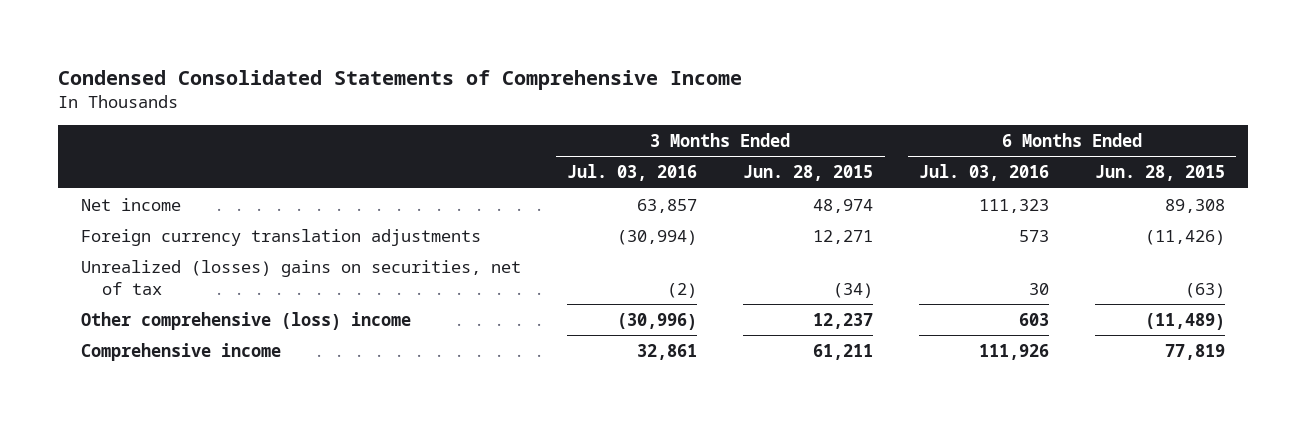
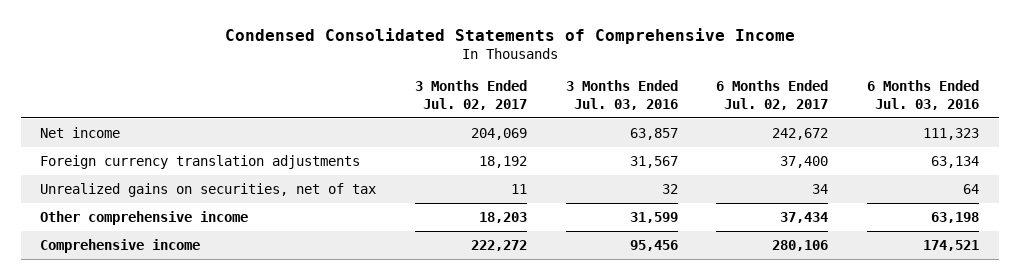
- | 3 Months Ended Jul. 03, 2016 | 3 Months Ended Jun. 28, 2015 | 6 Months Ended Jul. 03, 2016 | 6 Months Ended Jun. 28, 2015
+ | 3 Months Ended Jul. 02, 2017 | 3 Months Ended Jul. 03, 2016 | 6 Months Ended Jul. 02, 2017 | 6 Months Ended Jul. 03, 2016
- Foreign currency translation adjustments | (30,994) | 12,271 | 573 | (11,426)
- Unrealized (losses) gains on securities, net of tax | (2) | (34) | 30 | (63)
- Other comprehensive (loss) income | (30,996) | 12,237 | 603 | (11,489)
- Comprehensive income | 32,861 | 61,211 | 111,926 | 77,819
+ Foreign currency translation adjustments | 18,192 | 31,567 | 37,400 | 63,134
+ Unrealized gains on securities, net of tax | 11 | 32 | 34 | 64
+ Other comprehensive income | 18,203 | 31,599 | 37,434 | 63,198
+ Comprehensive income | 222,272 | 95,456 | 280,106 | 174,521

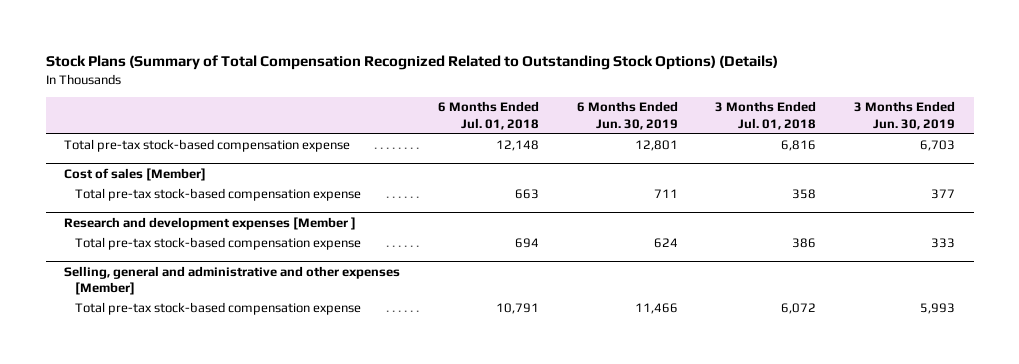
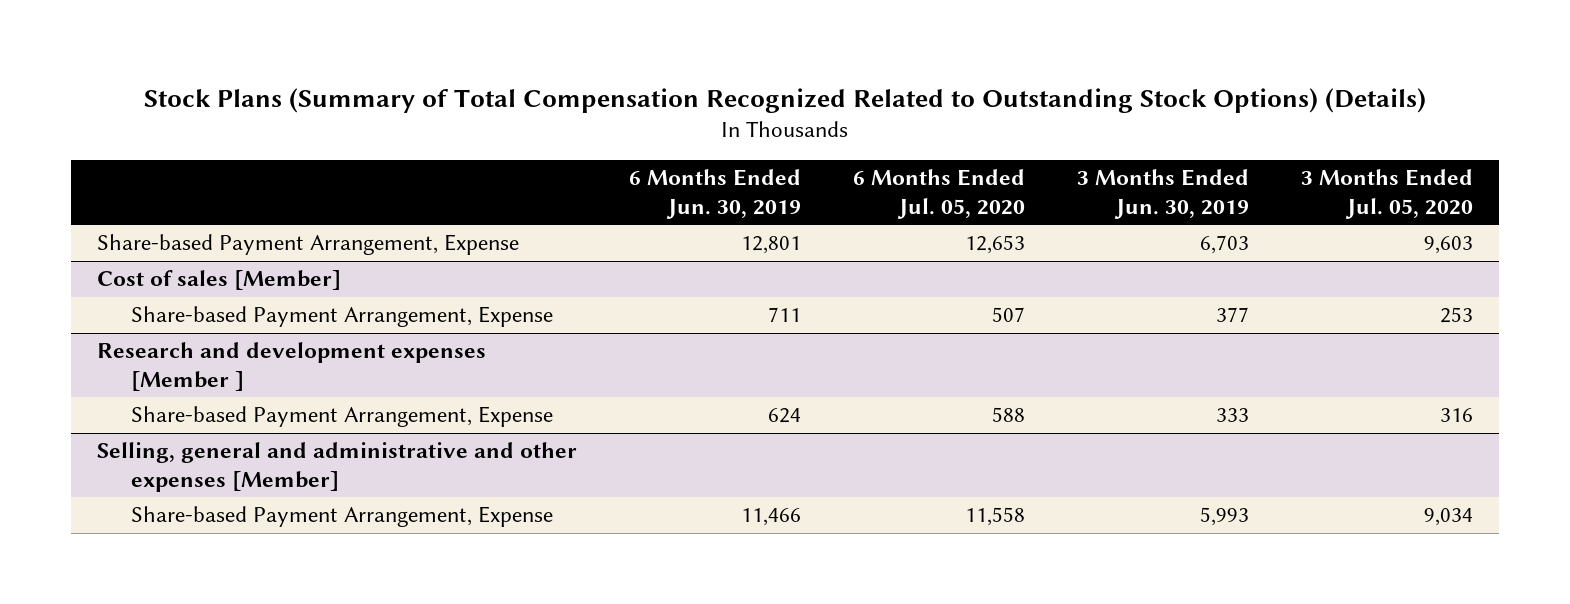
- | 6 Months Ended Jul. 01, 2018 | 6 Months Ended Jun. 30, 2019 | 3 Months Ended Jul. 01, 2018 | 3 Months Ended Jun. 30, 2019
+ | 6 Months Ended Jun. 30, 2019 | 6 Months Ended Jul. 05, 2020 | 3 Months Ended Jun. 30, 2019 | 3 Months Ended Jul. 05, 2020
- Total pre-tax stock-based compensation expense | 12,148 | 12,801 | 6,816 | 6,703
+ Share-based Payment Arrangement, Expense | 12,801 | 12,653 | 6,703 | 9,603
@ Cost of sales [Member]
- Total pre-tax stock-based compensation expense | 663 | 711 | 358 | 377
+ Share-based Payment Arrangement, Expense | 711 | 507 | 377 | 253
@ Research and development expenses [Member ]
- Total pre-tax stock-based compensation expense | 694 | 624 | 386 | 333
+ Share-based Payment Arrangement, Expense | 624 | 588 | 333 | 316
@ Selling, general and administrative and other expenses [Member]
- Total pre-tax stock-based compensation expense | 10,791 | 11,466 | 6,072 | 5,993
+ Share-based Payment Arrangement, Expense | 11,466 | 11,558 | 5,993 | 9,034

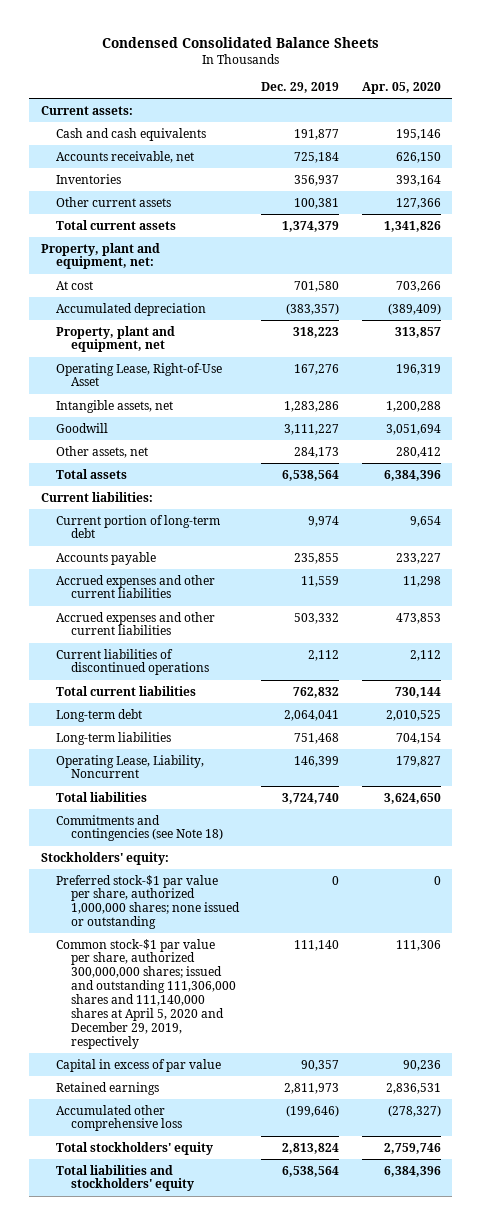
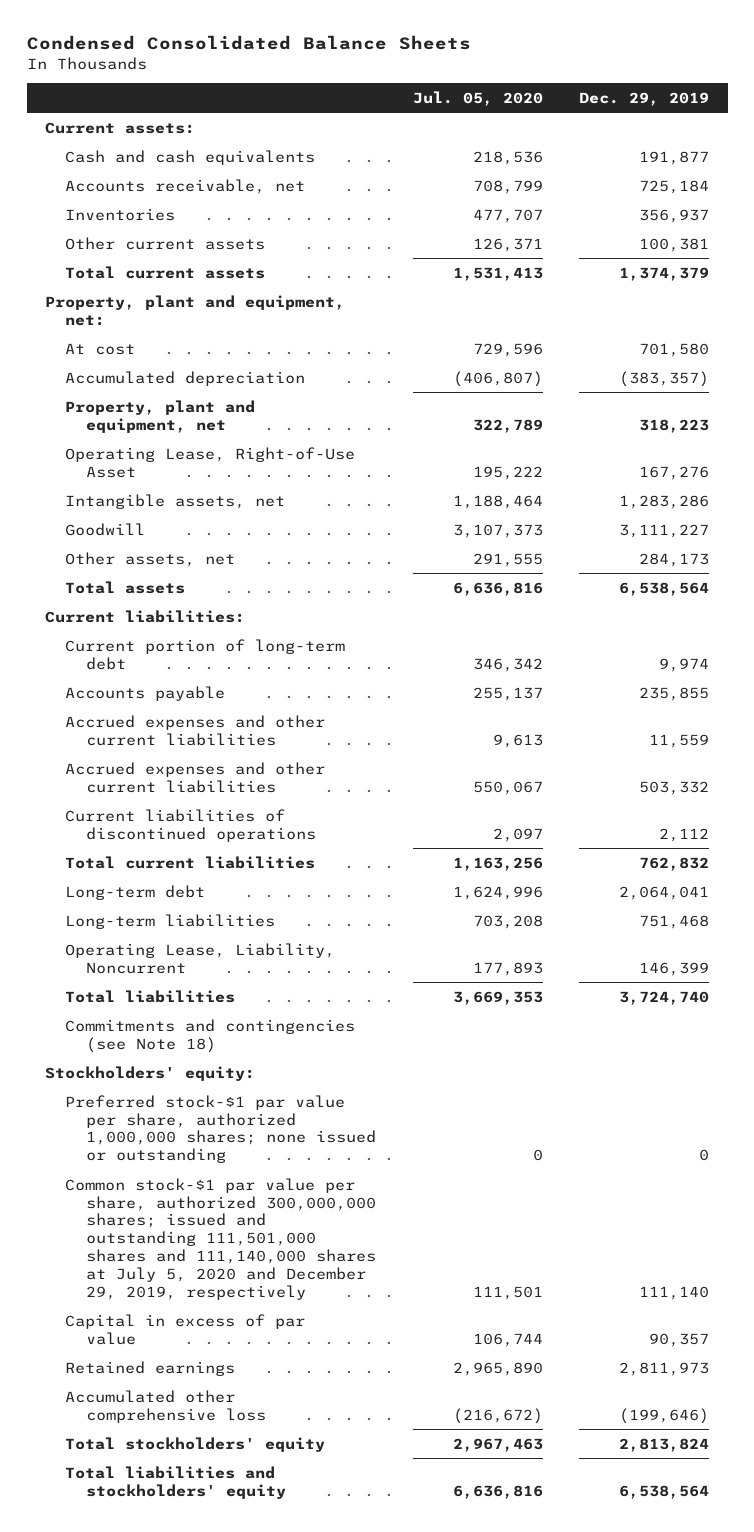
- | Dec. 29, 2019 | Apr. 05, 2020
+ | Jul. 05, 2020 | Dec. 29, 2019
- Common stock-$1 par value per share, authorized 300,000,000 shares; issued and outstanding 111,306,000 shares and 111,140,000 shares at April 5, 2020 and December 29, 2019, respectively | 111,140 | 111,306
+ Common stock-$1 par value per share, authorized 300,000,000 shares; issued and outstanding 111,501,000 shares and 111,140,000 shares at July 5, 2020 and December 29, 2019, respectively | 111,501 | 111,140

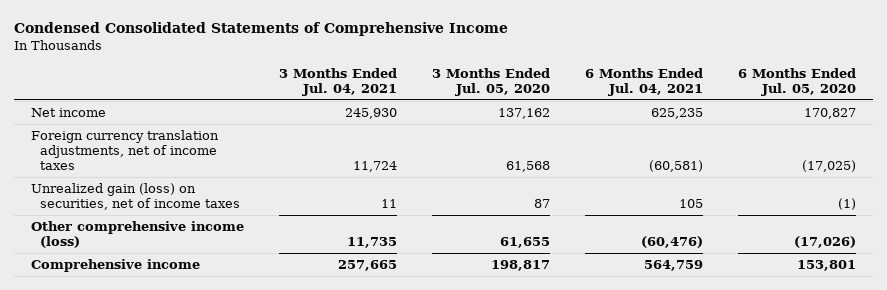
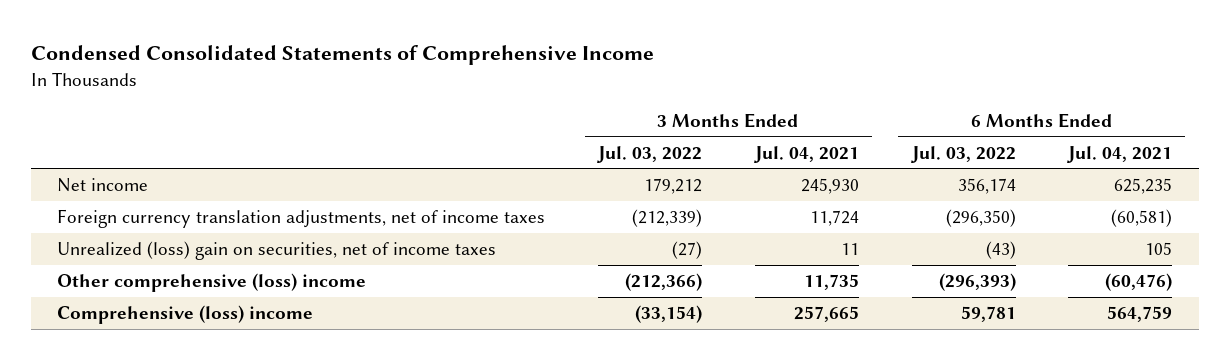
- | 3 Months Ended Jul. 04, 2021 | 3 Months Ended Jul. 05, 2020 | 6 Months Ended Jul. 04, 2021 | 6 Months Ended Jul. 05, 2020
+ | 3 Months Ended Jul. 03, 2022 | 3 Months Ended Jul. 04, 2021 | 6 Months Ended Jul. 03, 2022 | 6 Months Ended Jul. 04, 2021
- Unrealized gain (loss) on securities, net of income taxes | 11 | 87 | 105 | (1)
- Other comprehensive income (loss) | 11,735 | 61,655 | (60,476) | (17,026)
- Comprehensive income | 257,665 | 198,817 | 564,759 | 153,801
+ Unrealized (loss) gain on securities, net of income taxes | (27) | 11 | (43) | 105
+ Other comprehensive (loss) income | (212,366) | 11,735 | (296,393) | (60,476)
+ Comprehensive (loss) income | (33,154) | 257,665 | 59,781 | 564,759

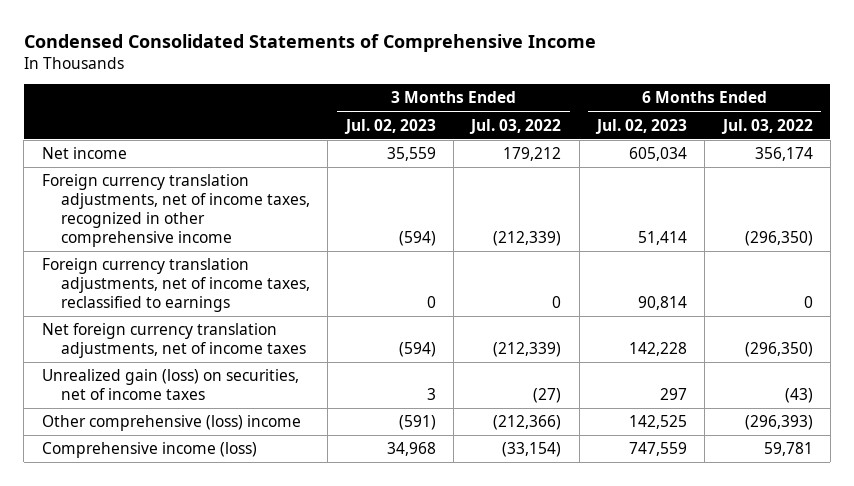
- | 3 Months Ended Jul. 03, 2022 | 3 Months Ended Jul. 04, 2021 | 6 Months Ended Jul. 03, 2022 | 6 Months Ended Jul. 04, 2021
+ | 3 Months Ended Jul. 02, 2023 | 3 Months Ended Jul. 03, 2022 | 6 Months Ended Jul. 02, 2023 | 6 Months Ended Jul. 03, 2022
- Foreign currency translation adjustments, net of income taxes | (212,339) | 11,724 | (296,350) | (60,581)
- Unrealized (loss) gain on securities, net of income taxes | (27) | 11 | (43) | 105
+ Foreign currency translation adjustments, net of income taxes, recognized in other comprehensive income | (594) | (212,339) | 51,414 | (296,350)
+ Foreign currency translation adjustments, net of income taxes, reclassified to earnings | 0 | 0 | 90,814 | 0
+ Net foreign currency translation adjustments, net of income taxes | (594) | (212,339) | 142,228 | (296,350)
+ Unrealized gain (loss) on securities, net of income taxes | 3 | (27) | 297 | (43)
- Comprehensive (loss) income | (33,154) | 257,665 | 59,781 | 564,759
+ Comprehensive income (loss) | 34,968 | (33,154) | 747,559 | 59,781

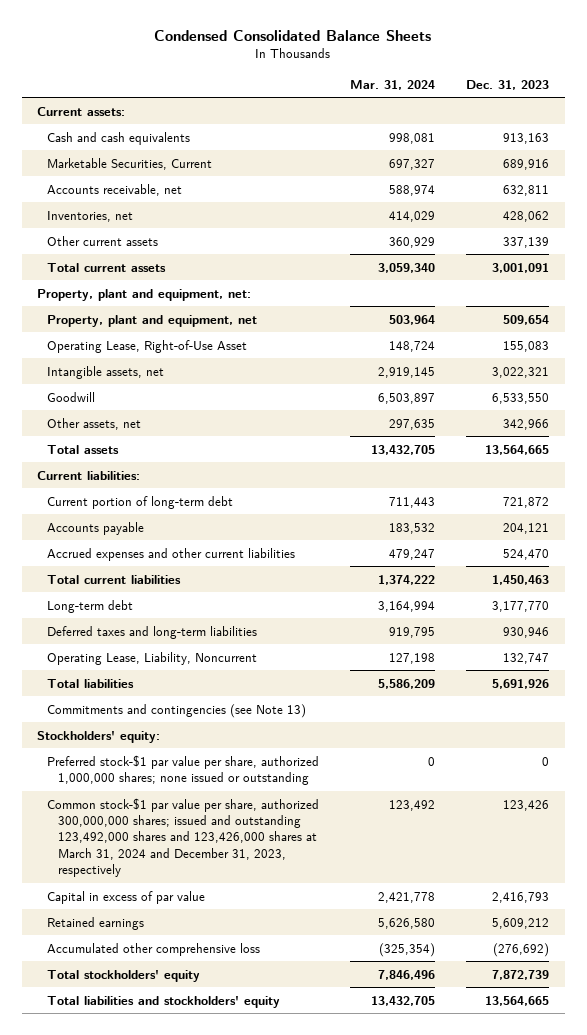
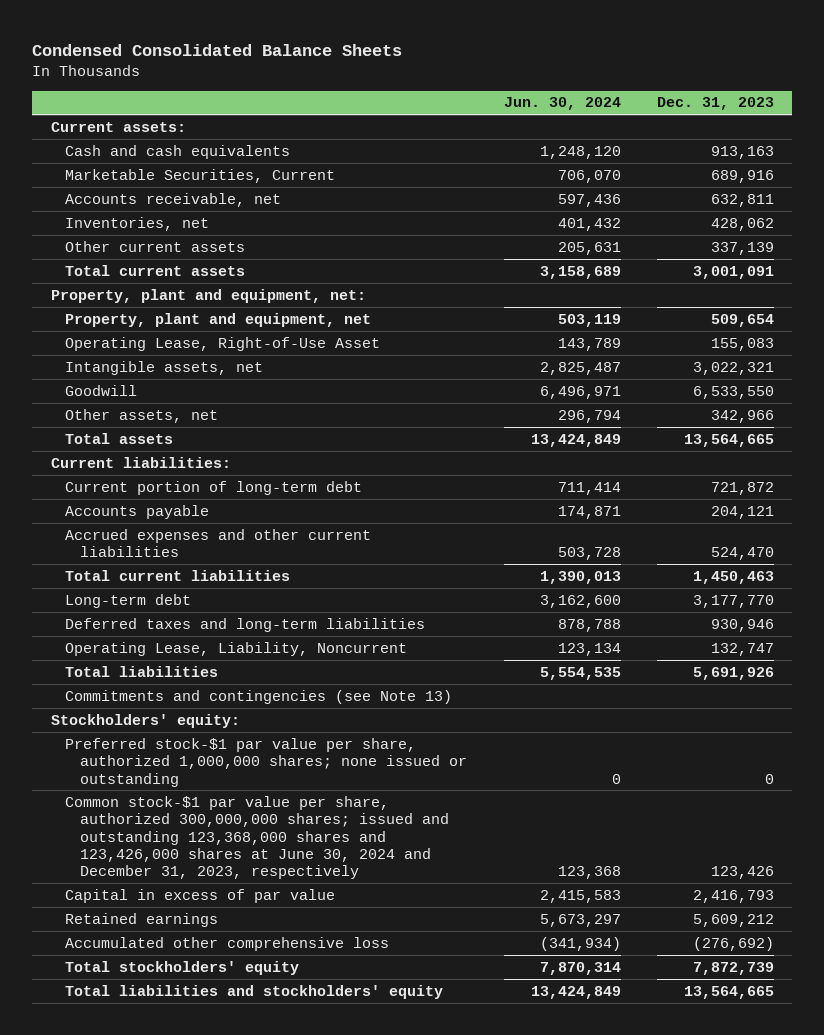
- | Mar. 31, 2024 | Dec. 31, 2023
+ | Jun. 30, 2024 | Dec. 31, 2023
- Common stock-$1 par value per share, authorized 300,000,000 shares; issued and outstanding 123,492,000 shares and 123,426,000 shares at March 31, 2024 and December 31, 2023, respectively | 123,492 | 123,426
+ Common stock-$1 par value per share, authorized 300,000,000 shares; issued and outstanding 123,368,000 shares and 123,426,000 shares at June 30, 2024 and December 31, 2023, respectively | 123,368 | 123,426

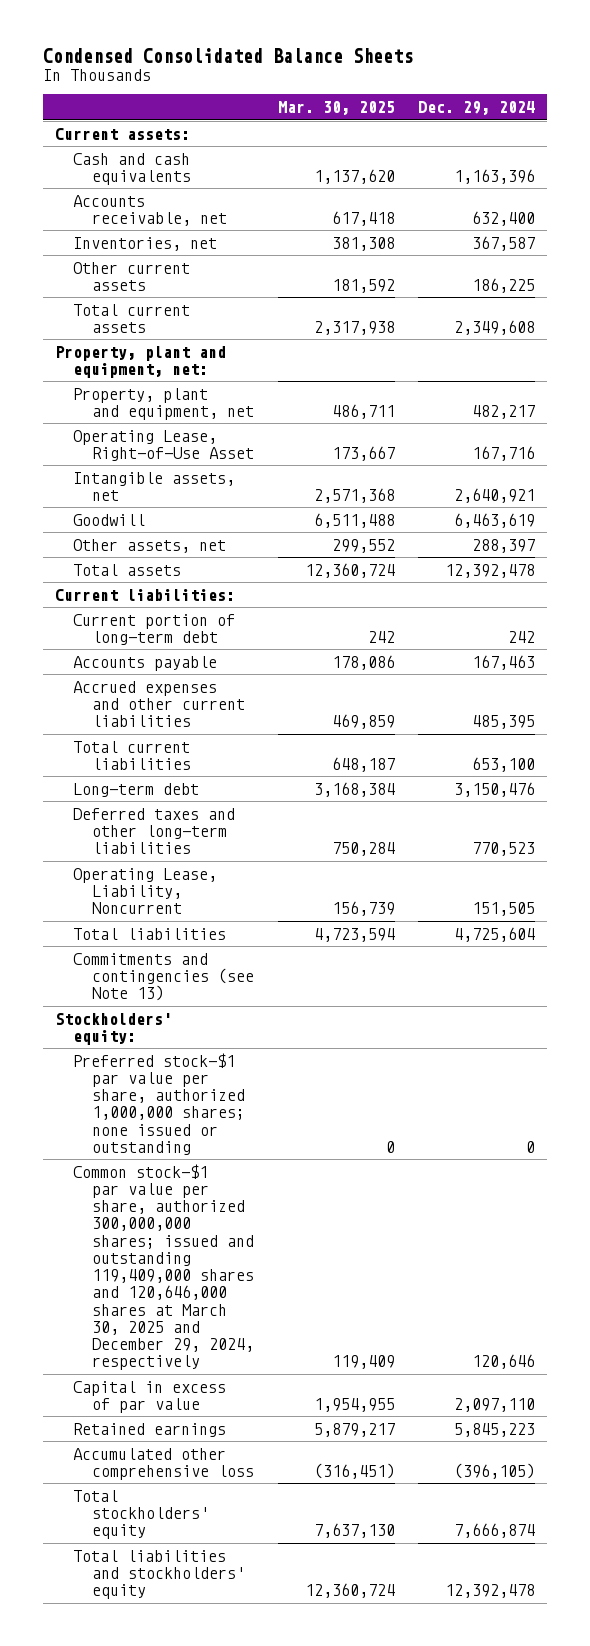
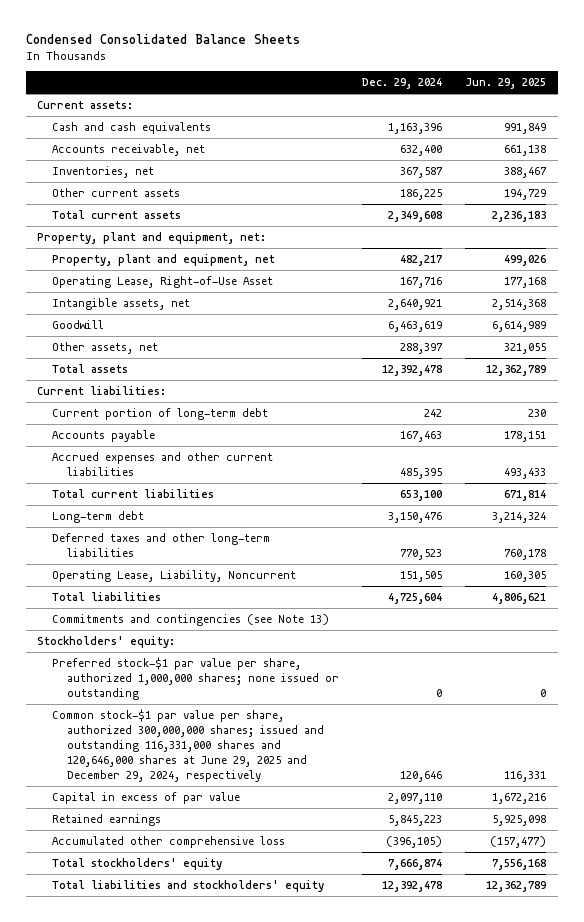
- | Mar. 30, 2025 | Dec. 29, 2024
+ | Dec. 29, 2024 | Jun. 29, 2025
- Common stock-$1 par value per share, authorized 300,000,000 shares; issued and outstanding 119,409,000 shares and 120,646,000 shares at March 30, 2025 and December 29, 2024, respectively | 119,409 | 120,646
+ Common stock-$1 par value per share, authorized 300,000,000 shares; issued and outstanding 116,331,000 shares and 120,646,000 shares at June 29, 2025 and December 29, 2024, respectively | 120,646 | 116,331

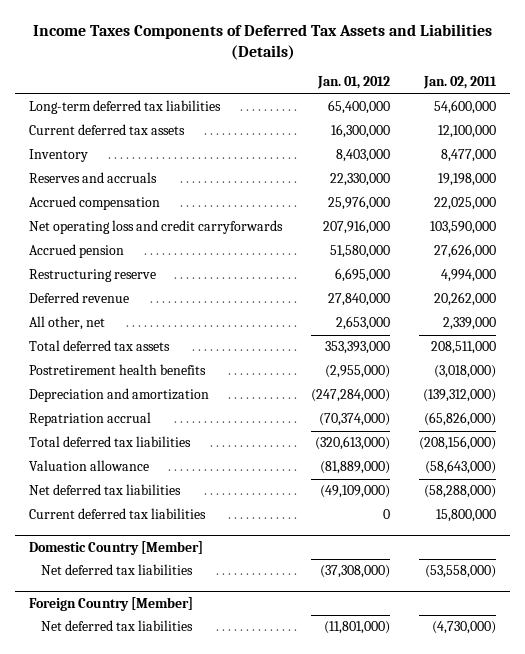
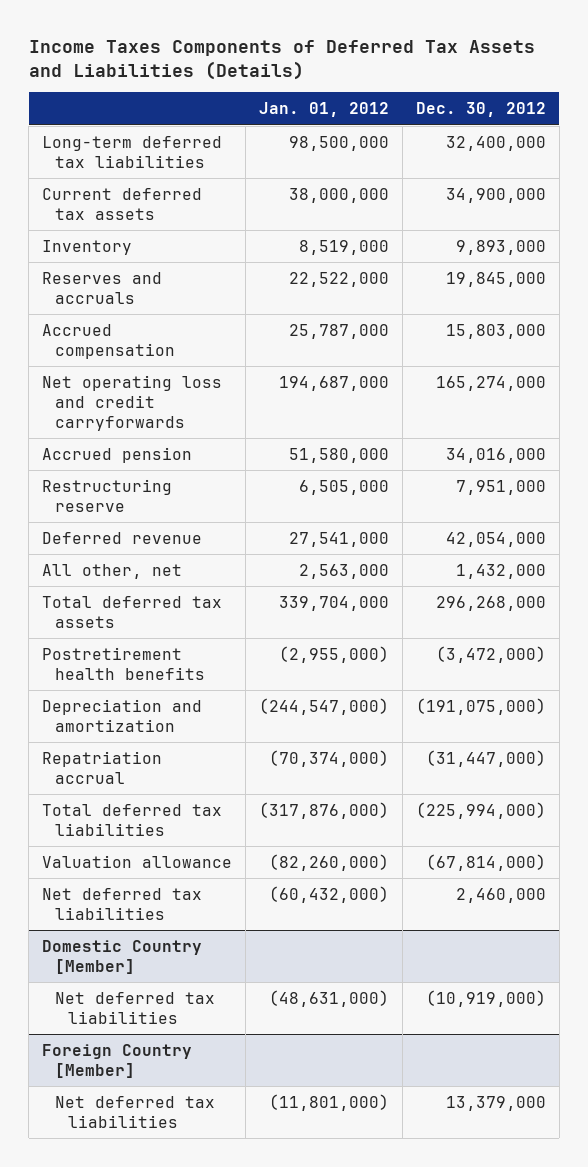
- | Jan. 01, 2012 | Jan. 02, 2011
+ | Jan. 01, 2012 | Dec. 30, 2012
- Long-term deferred tax liabilities | 65,400,000 | 54,600,000
- Current deferred tax assets | 16,300,000 | 12,100,000
- Inventory | 8,403,000 | 8,477,000
- Reserves and accruals | 22,330,000 | 19,198,000
- Accrued compensation | 25,976,000 | 22,025,000
- Net operating loss and credit carryforwards | 207,916,000 | 103,590,000
+ Long-term deferred tax liabilities | 98,500,000 | 32,400,000
+ Current deferred tax assets | 38,000,000 | 34,900,000
+ Inventory | 8,519,000 | 9,893,000
+ Reserves and accruals | 22,522,000 | 19,845,000
+ Accrued compensation | 25,787,000 | 15,803,000
+ Net operating loss and credit carryforwards | 194,687,000 | 165,274,000
- Restructuring reserve | 6,695,000 | 4,994,000
- Deferred revenue | 27,840,000 | 20,262,000
- All other, net | 2,653,000 | 2,339,000
- Total deferred tax assets | 353,393,000 | 208,511,000
+ Restructuring reserve | 6,505,000 | 7,951,000
+ Deferred revenue | 27,541,000 | 42,054,000
+ All other, net | 2,563,000 | 1,432,000
+ Total deferred tax assets | 339,704,000 | 296,268,000
- Depreciation and amortization | (247,284,000) | (139,312,000)
+ Depreciation and amortization | (244,547,000) | (191,075,000)
- Total deferred tax liabilities | (320,613,000) | (208,156,000)
- Valuation allowance | (81,889,000) | (58,643,000)
- Net deferred tax liabilities | (49,109,000) | (58,288,000)
- Current deferred tax liabilities | 0 | 15,800,000
+ Total deferred tax liabilities | (317,876,000) | (225,994,000)
+ Valuation allowance | (82,260,000) | (67,814,000)
+ Net deferred tax liabilities | (60,432,000) | 2,460,000
@ Domestic Country [Member]
- Net deferred tax liabilities | (37,308,000) | (53,558,000)
+ Net deferred tax liabilities | (48,631,000) | (10,919,000)

